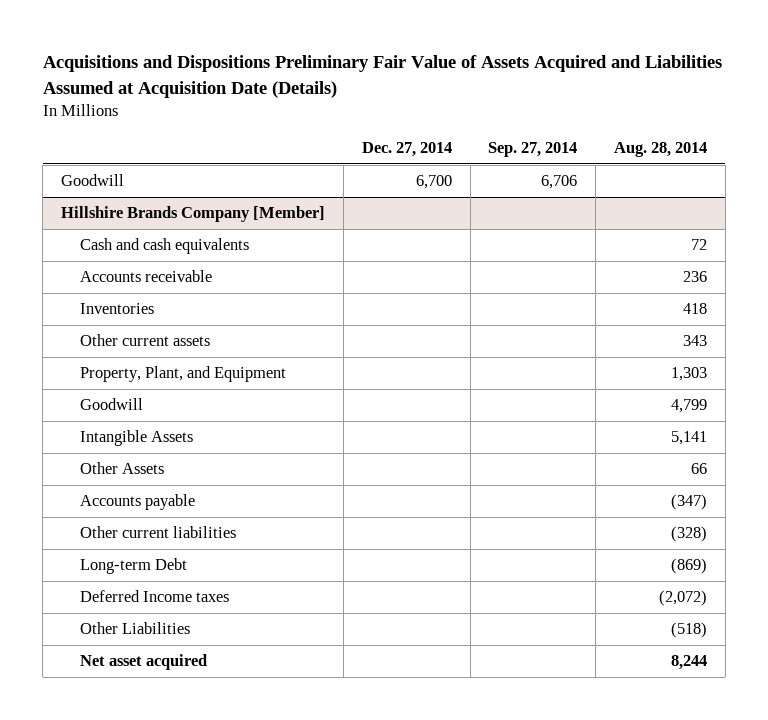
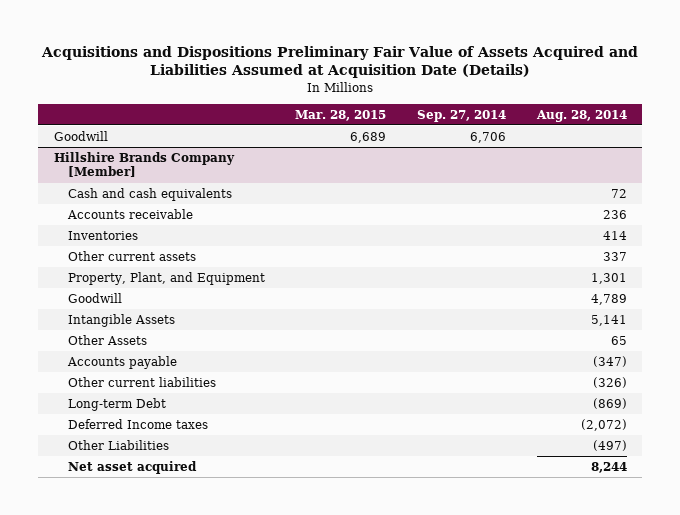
- | Dec. 27, 2014 | Sep. 27, 2014 | Aug. 28, 2014
+ | Mar. 28, 2015 | Sep. 27, 2014 | Aug. 28, 2014
@ Hillshire Brands Company [Member]
- Inventories | | | 418
- Other current assets | | | 343
- Property, Plant, and Equipment | | | 1,303
- Goodwill | | | 4,799
+ Inventories | | | 414
+ Other current assets | | | 337
+ Property, Plant, and Equipment | | | 1,301
+ Goodwill | | | 4,789
- Other Assets | | | 66
+ Other Assets | | | 65
- Other current liabilities | | | (328)
+ Other current liabilities | | | (326)
- Other Liabilities | | | (518)
+ Other Liabilities | | | (497)

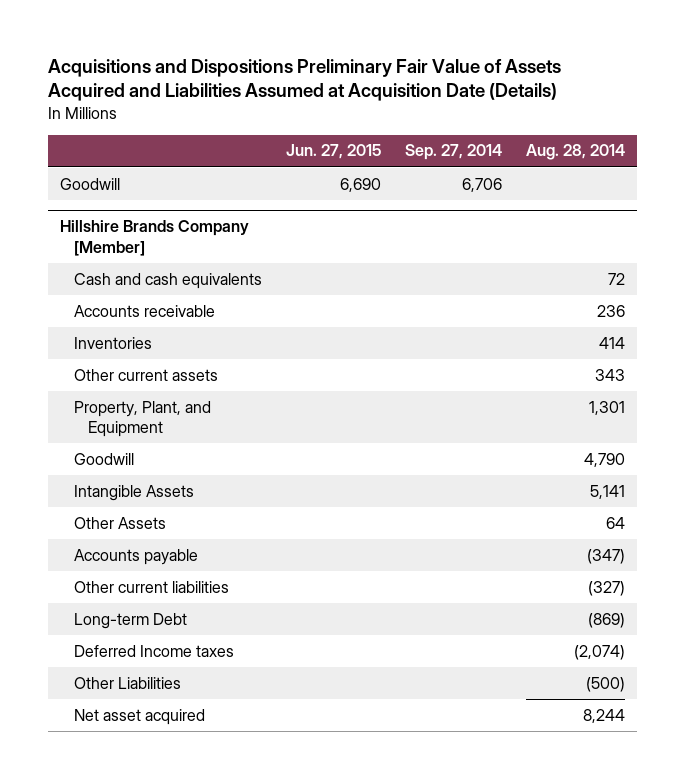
- | Mar. 28, 2015 | Sep. 27, 2014 | Aug. 28, 2014
+ | Jun. 27, 2015 | Sep. 27, 2014 | Aug. 28, 2014
@ Hillshire Brands Company [Member]
- Other current assets | | | 337
+ Other current assets | | | 343
- Goodwill | | | 4,789
+ Goodwill | | | 4,790
- Other Assets | | | 65
+ Other Assets | | | 64
- Other current liabilities | | | (326)
+ Other current liabilities | | | (327)
- Deferred Income taxes | | | (2,072)
- Other Liabilities | | | (497)
+ Deferred Income taxes | | | (2,074)
+ Other Liabilities | | | (500)

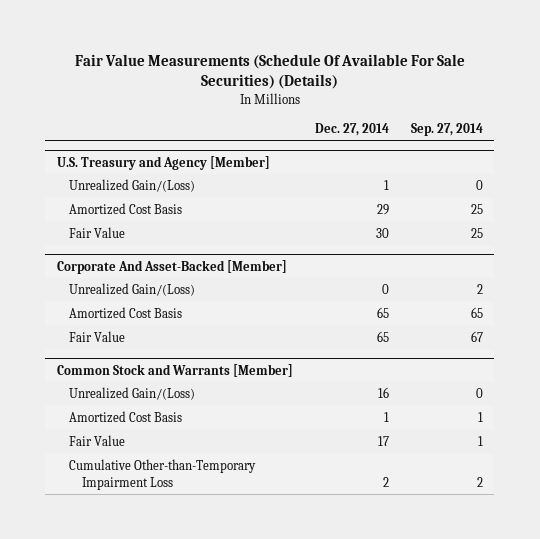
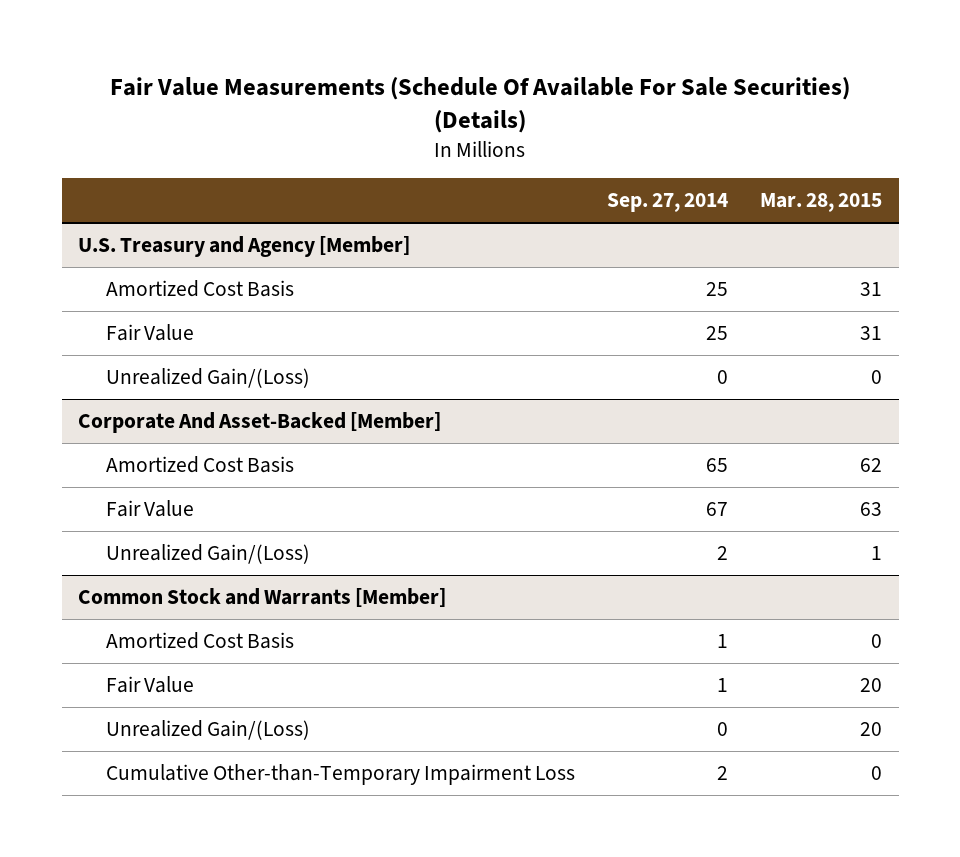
- | Dec. 27, 2014 | Sep. 27, 2014
+ | Sep. 27, 2014 | Mar. 28, 2015
@ U.S. Treasury and Agency [Member]
moved down: Unrealized Gain/(Loss) | 0 | 0
@ Corporate And Asset-Backed [Member]
moved down: Unrealized Gain/(Loss) | 2 | 1
@ Common Stock and Warrants [Member]
moved down: Unrealized Gain/(Loss) | 0 | 20

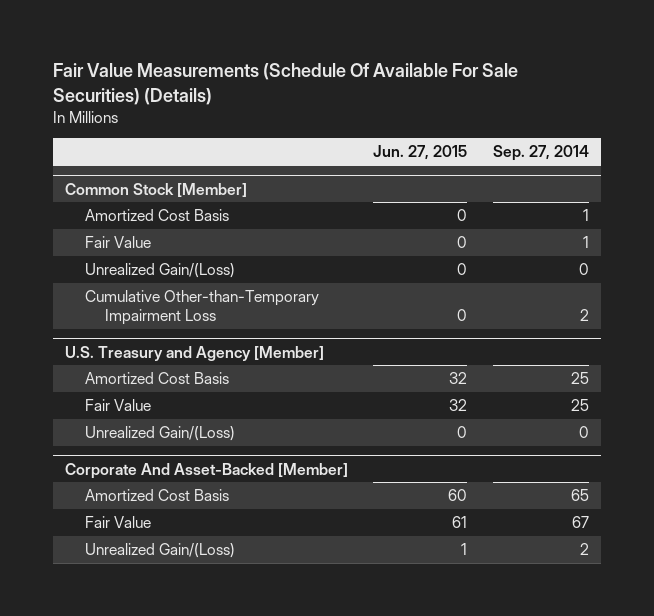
- | Sep. 27, 2014 | Mar. 28, 2015
+ | Jun. 27, 2015 | Sep. 27, 2014
+ Common Stock [Member]
+ Amortized Cost Basis | 0 | 1
+ Fair Value | 0 | 1
+ Unrealized Gain/(Loss) | 0 | 0
+ Cumulative Other-than-Temporary Impairment Loss | 0 | 2
- Common Stock and Warrants [Member]
- Amortized Cost Basis | 1 | 0
- Fair Value | 1 | 20
- Unrealized Gain/(Loss) | 0 | 20
- Cumulative Other-than-Temporary Impairment Loss | 2 | 0

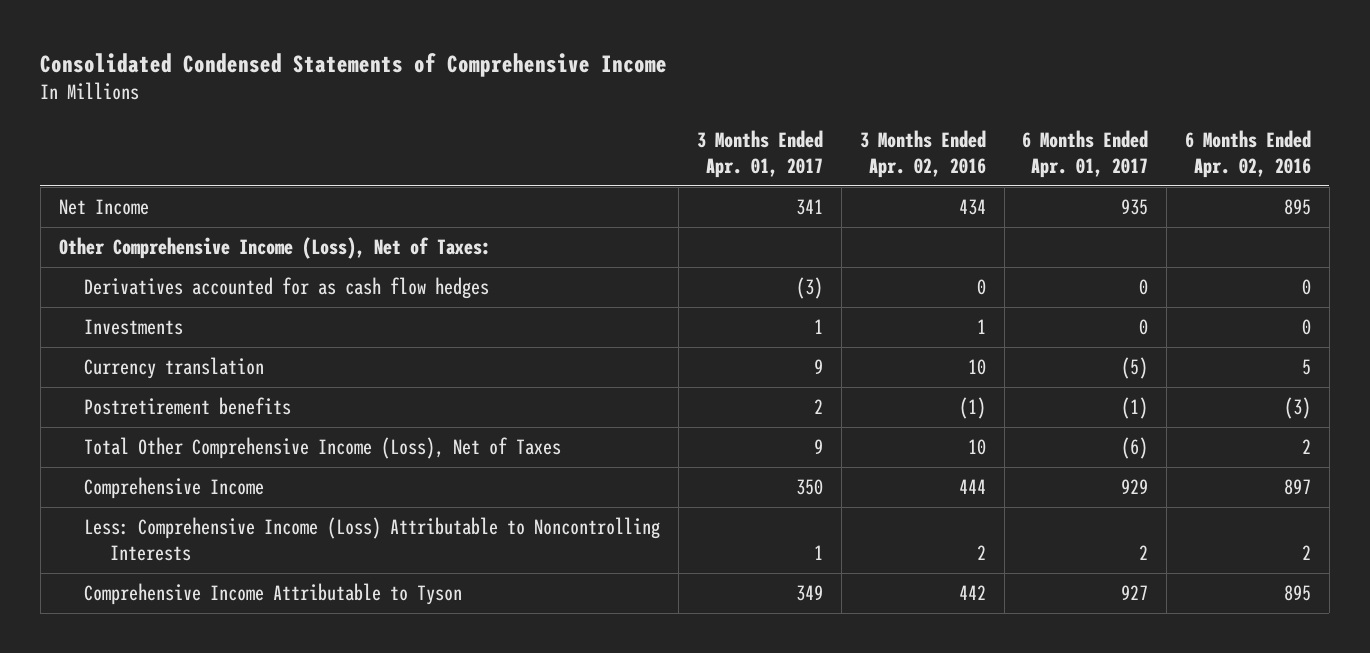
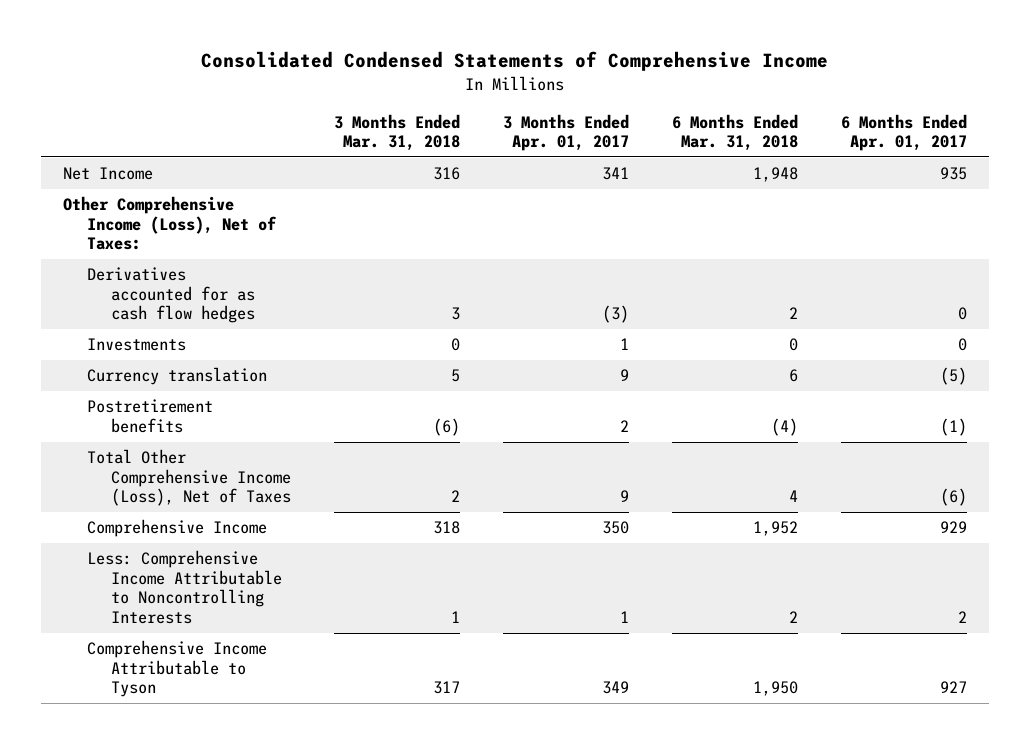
- | 3 Months Ended Apr. 01, 2017 | 3 Months Ended Apr. 02, 2016 | 6 Months Ended Apr. 01, 2017 | 6 Months Ended Apr. 02, 2016
+ | 3 Months Ended Mar. 31, 2018 | 3 Months Ended Apr. 01, 2017 | 6 Months Ended Mar. 31, 2018 | 6 Months Ended Apr. 01, 2017
- Less: Comprehensive Income (Loss) Attributable to Noncontrolling Interests | 1 | 2 | 2 | 2
+ Less: Comprehensive Income Attributable to Noncontrolling Interests | 1 | 1 | 2 | 2

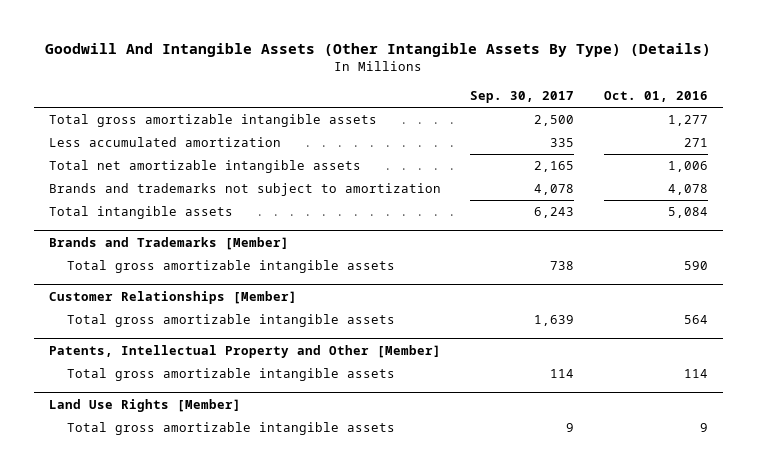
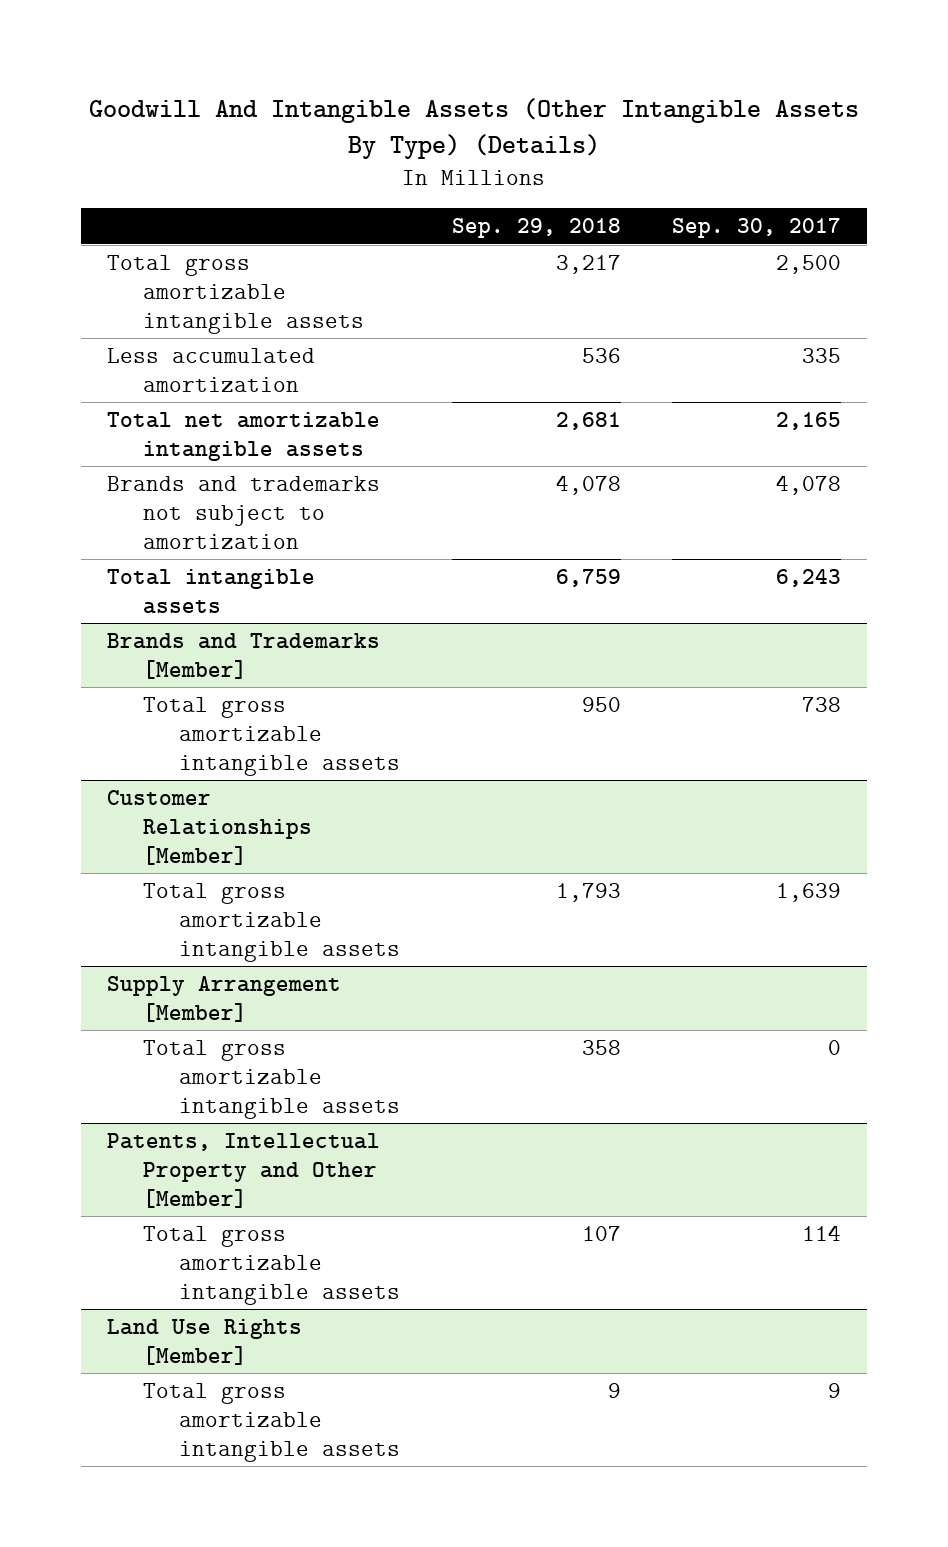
- | Sep. 30, 2017 | Oct. 01, 2016
+ | Sep. 29, 2018 | Sep. 30, 2017
+ Supply Arrangement [Member]
+ Total gross amortizable intangible assets | 358 | 0

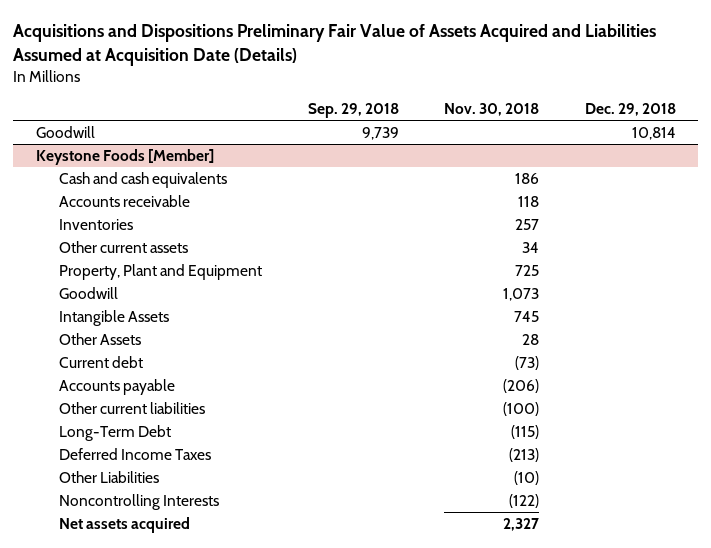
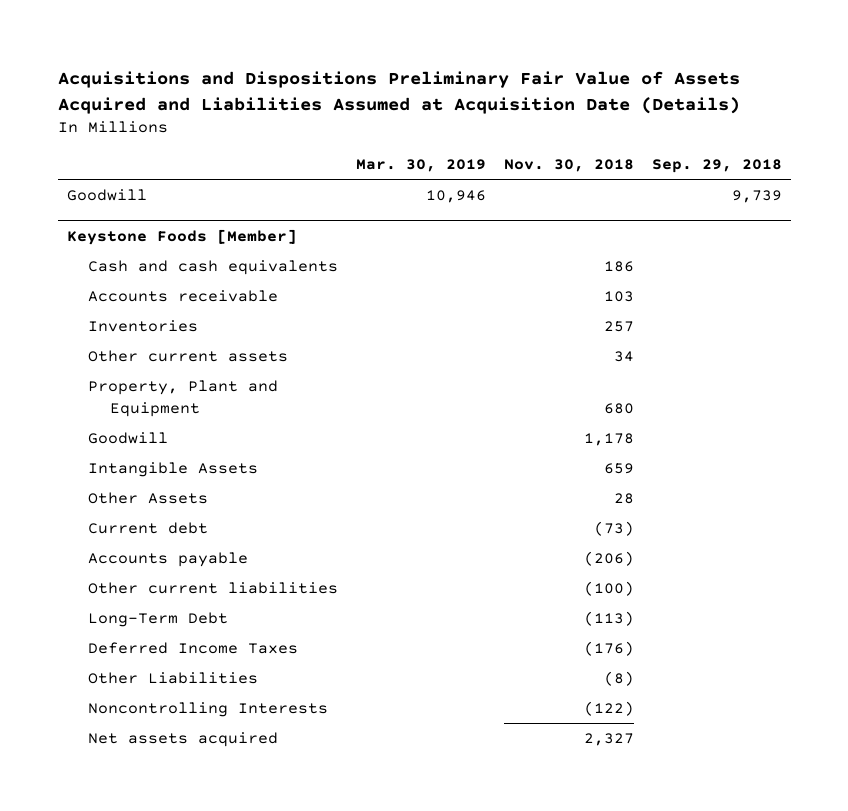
- | Sep. 29, 2018 | Nov. 30, 2018 | Dec. 29, 2018
+ | Mar. 30, 2019 | Nov. 30, 2018 | Sep. 29, 2018
@ Keystone Foods [Member]
- Accounts receivable | | 118 |
+ Accounts receivable | | 103 |
- Property, Plant and Equipment | | 725 |
- Goodwill | | 1,073 |
- Intangible Assets | | 745 |
+ Property, Plant and Equipment | | 680 |
+ Goodwill | | 1,178 |
+ Intangible Assets | | 659 |
- Long-Term Debt | | (115) |
- Deferred Income Taxes | | (213) |
- Other Liabilities | | (10) |
+ Long-Term Debt | | (113) |
+ Deferred Income Taxes | | (176) |
+ Other Liabilities | | (8) |

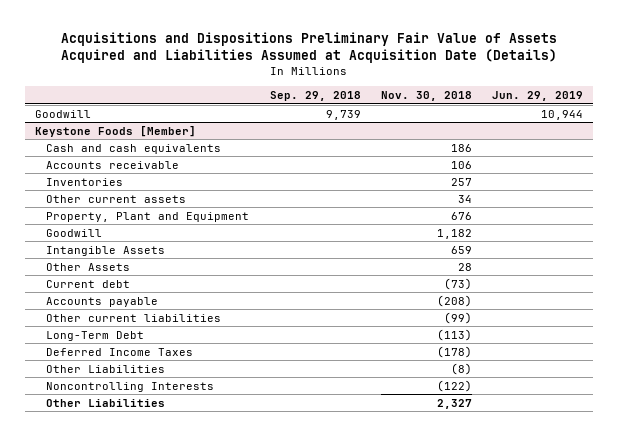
- | Mar. 30, 2019 | Nov. 30, 2018 | Sep. 29, 2018
+ | Sep. 29, 2018 | Nov. 30, 2018 | Jun. 29, 2019
@ Keystone Foods [Member]
- Accounts receivable | | 103 |
+ Accounts receivable | | 106 |
- Property, Plant and Equipment | | 680 |
- Goodwill | | 1,178 |
+ Property, Plant and Equipment | | 676 |
+ Goodwill | | 1,182 |
- Accounts payable | | (206) |
- Other current liabilities | | (100) |
+ Accounts payable | | (208) |
+ Other current liabilities | | (99) |
- Deferred Income Taxes | | (176) |
+ Deferred Income Taxes | | (178) |
- Net assets acquired | | 2,327 |
+ Other Liabilities | | 2,327 |

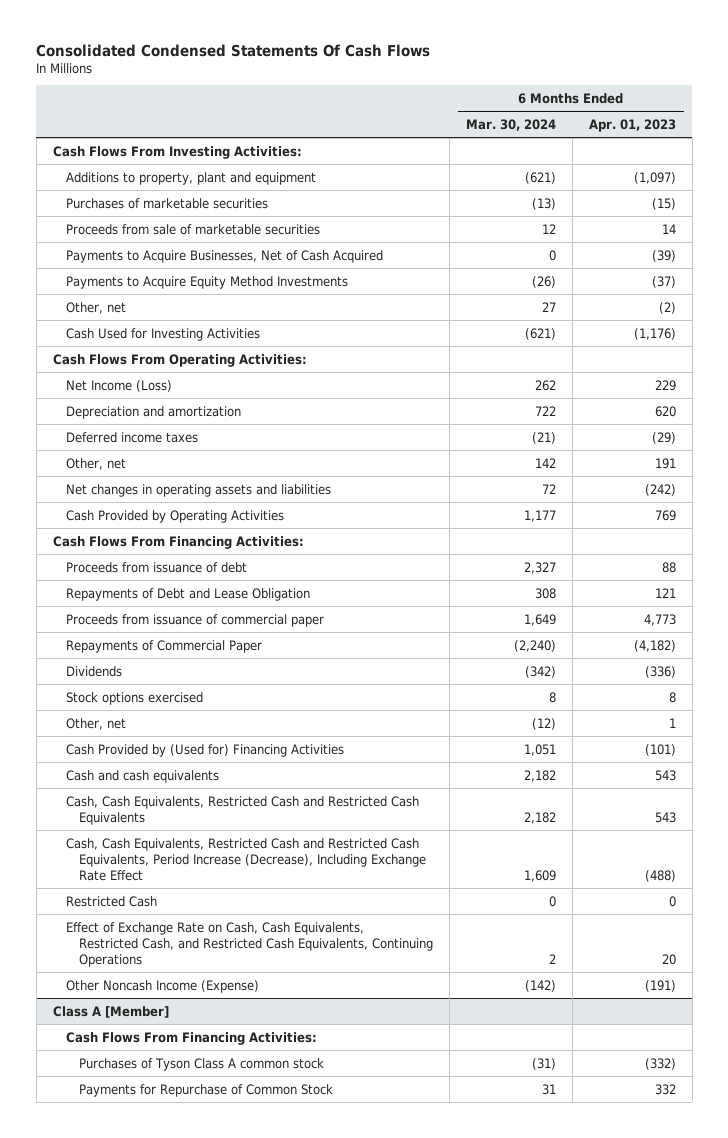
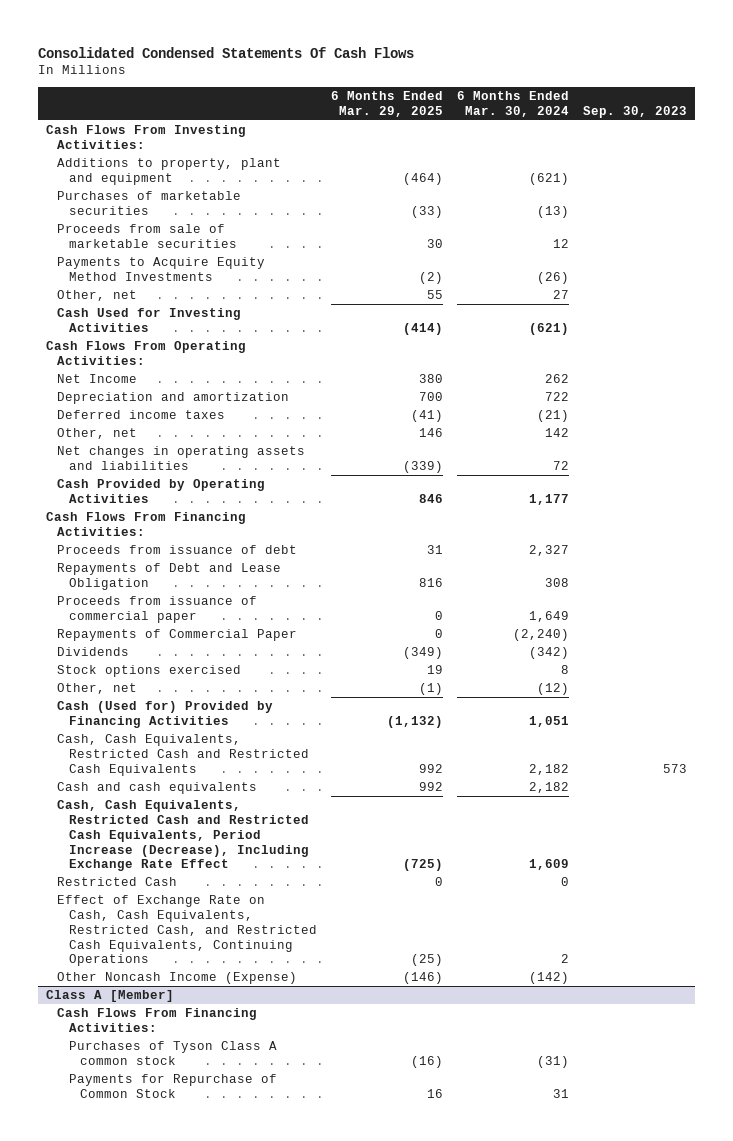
- | 6 Months Ended Mar. 30, 2024 | 6 Months Ended Apr. 01, 2023
+ | 6 Months Ended Mar. 29, 2025 | 6 Months Ended Mar. 30, 2024 | Sep. 30, 2023
- Payments to Acquire Businesses, Net of Cash Acquired | 0 | (39)
- Net Income (Loss) | 262 | 229
+ Net Income | 380 | 262 |
- Cash Provided by (Used for) Financing Activities | 1,051 | (101)
+ Cash (Used for) Provided by Financing Activities | (1,132) | 1,051 |
moved down: Cash and cash equivalents | 992 | 2,182 |

